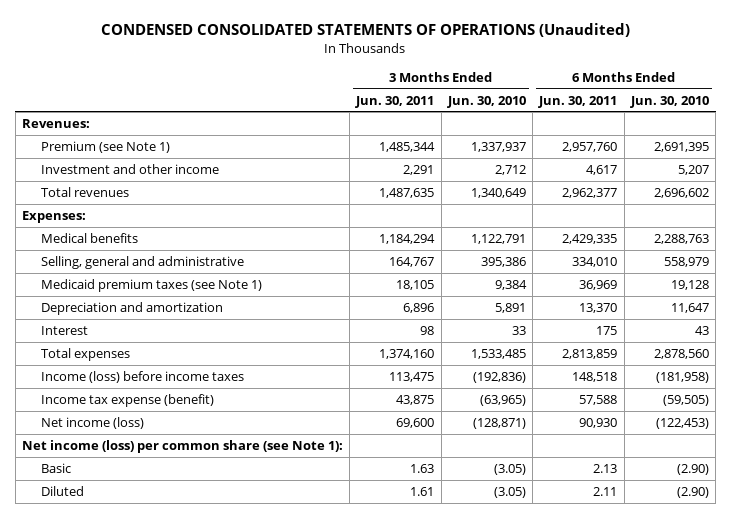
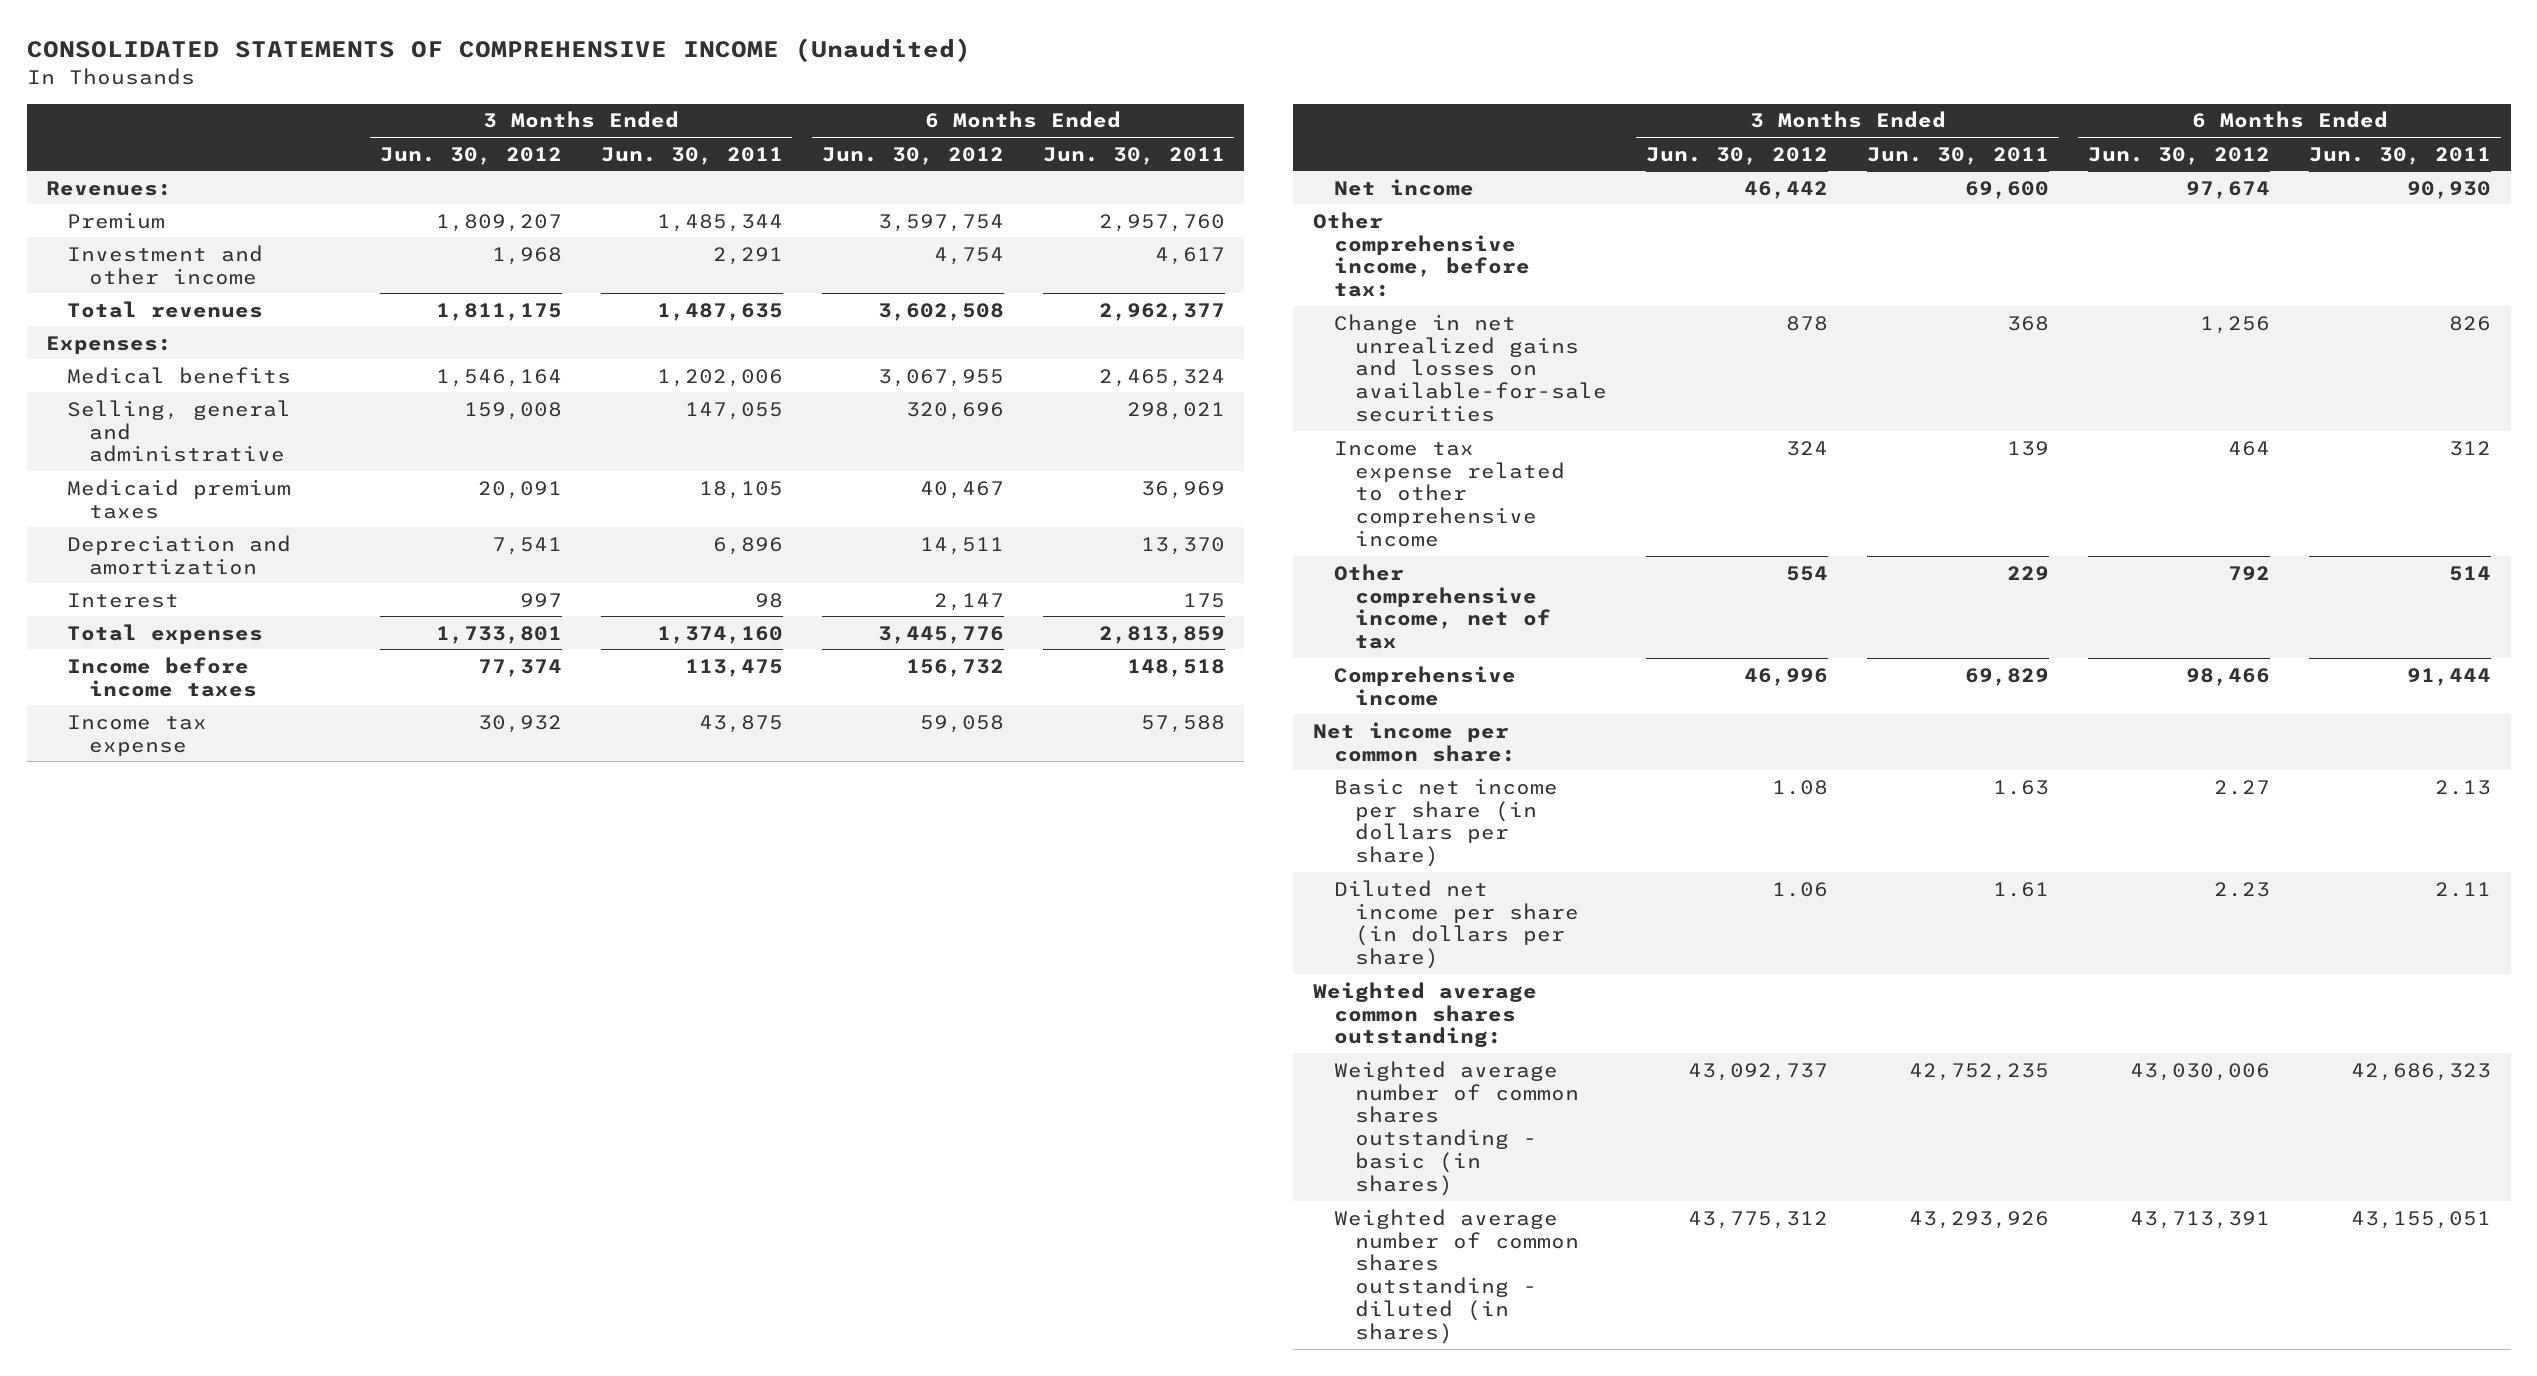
- CONDENSED CONSOLIDATED STATEMENTS OF OPERATIONS (Unaudited)
+ CONSOLIDATED STATEMENTS OF COMPREHENSIVE INCOME (Unaudited)
- | 3 Months Ended Jun. 30, 2011 | 3 Months Ended Jun. 30, 2010 | 6 Months Ended Jun. 30, 2011 | 6 Months Ended Jun. 30, 2010
+ | 3 Months Ended Jun. 30, 2012 | 3 Months Ended Jun. 30, 2011 | 6 Months Ended Jun. 30, 2012 | 6 Months Ended Jun. 30, 2011
- Premium (see Note 1) | 1,485,344 | 1,337,937 | 2,957,760 | 2,691,395
+ Premium | 1,809,207 | 1,485,344 | 3,597,754 | 2,957,760
- Medical benefits | 1,184,294 | 1,122,791 | 2,429,335 | 2,288,763
- Selling, general and administrative | 164,767 | 395,386 | 334,010 | 558,979
- Medicaid premium taxes (see Note 1) | 18,105 | 9,384 | 36,969 | 19,128
+ Medical benefits | 1,546,164 | 1,202,006 | 3,067,955 | 2,465,324
+ Selling, general and administrative | 159,008 | 147,055 | 320,696 | 298,021
+ Medicaid premium taxes | 20,091 | 18,105 | 40,467 | 36,969
- Income (loss) before income taxes | 113,475 | (192,836) | 148,518 | (181,958)
- Income tax expense (benefit) | 43,875 | (63,965) | 57,588 | (59,505)
- Net income (loss) | 69,600 | (128,871) | 90,930 | (122,453)
- Net income (loss) per common share (see Note 1):
- Basic | 1.63 | (3.05) | 2.13 | (2.90)
- Diluted | 1.61 | (3.05) | 2.11 | (2.90)
+ Income before income taxes | 77,374 | 113,475 | 156,732 | 148,518
+ Income tax expense | 30,932 | 43,875 | 59,058 | 57,588
+ Net income | 46,442 | 69,600 | 97,674 | 90,930
+ Other comprehensive income, before tax:
+ Change in net unrealized gains and losses on available-for-sale securities | 878 | 368 | 1,256 | 826
+ Income tax expense related to other comprehensive income | 324 | 139 | 464 | 312
+ Other comprehensive income, net of tax | 554 | 229 | 792 | 514
+ Comprehensive income | 46,996 | 69,829 | 98,466 | 91,444
+ Net income per common share:
+ Basic net income per share (in dollars per share) | 1.08 | 1.63 | 2.27 | 2.13
+ Diluted net income per share (in dollars per share) | 1.06 | 1.61 | 2.23 | 2.11
+ Weighted average common shares outstanding:
+ Weighted average number of common shares outstanding - basic (in shares) | 43,092,737 | 42,752,235 | 43,030,006 | 42,686,323
+ Weighted average number of common shares outstanding - diluted (in shares) | 43,775,312 | 43,293,926 | 43,713,391 | 43,155,051

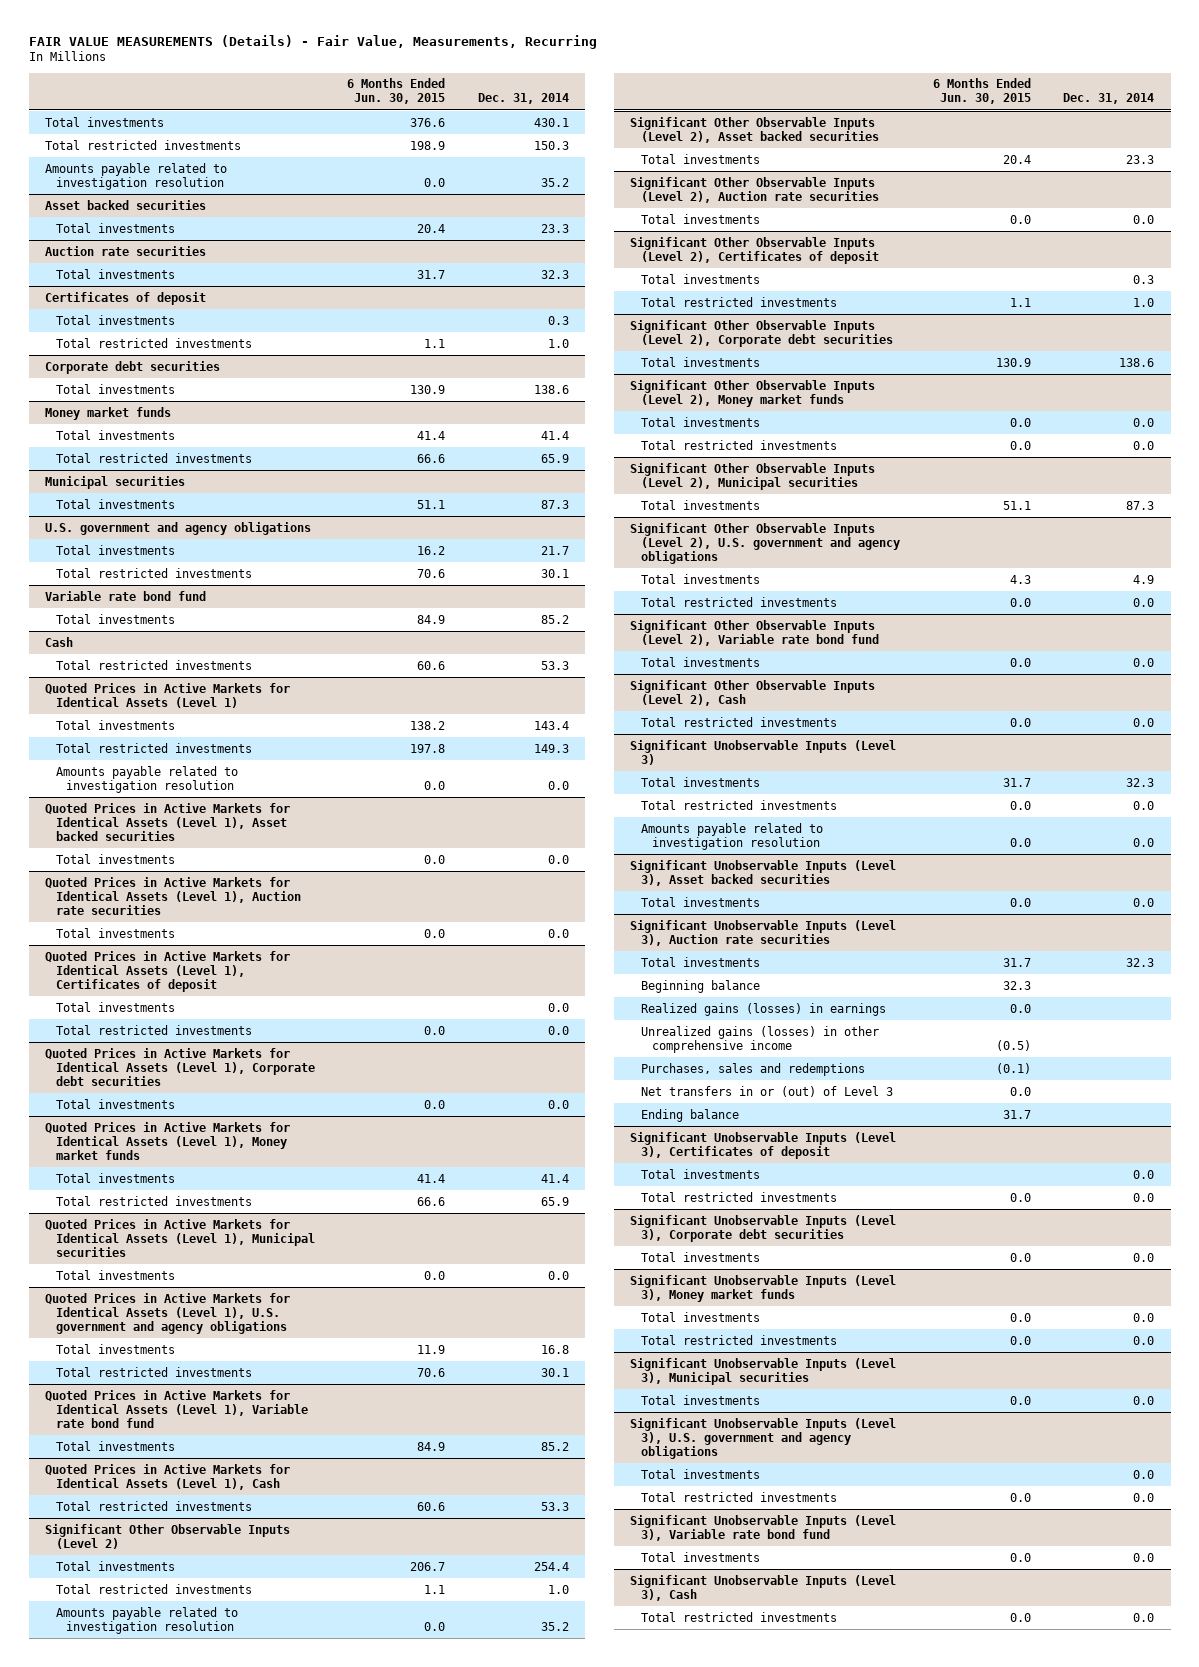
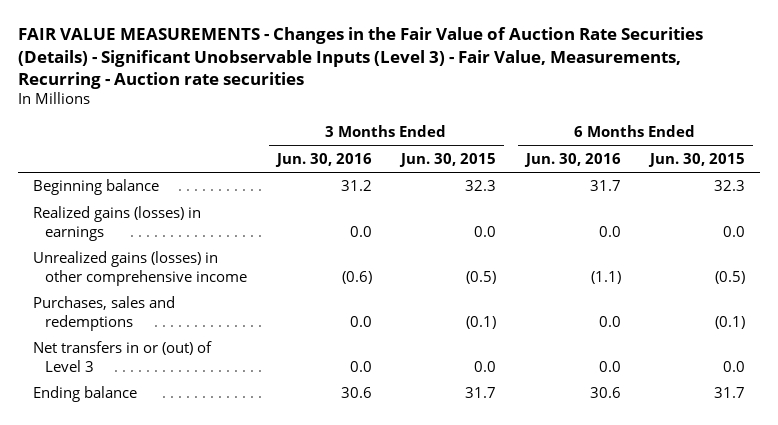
- FAIR VALUE MEASUREMENTS (Details) - Fair Value, Measurements, Recurring
+ FAIR VALUE MEASUREMENTS - Changes in the Fair Value of Auction Rate Securities (Details) - Significant Unobservable Inputs (Level 3) - Fair Value, Measurements, Recurring - Auction rate securities
- | 6 Months Ended Jun. 30, 2015 | Dec. 31, 2014
+ | 3 Months Ended Jun. 30, 2016 | 3 Months Ended Jun. 30, 2015 | 6 Months Ended Jun. 30, 2016 | 6 Months Ended Jun. 30, 2015
- Total investments | 376.6 | 430.1
- Total restricted investments | 198.9 | 150.3
- Amounts payable related to investigation resolution | 0.0 | 35.2
- Asset backed securities
- Total investments | 20.4 | 23.3
- Auction rate securities
- Total investments | 31.7 | 32.3
- Certificates of deposit
- Total investments | | 0.3
- Total restricted investments | 1.1 | 1.0
- Corporate debt securities
- Total investments | 130.9 | 138.6
- Money market funds
- Total investments | 41.4 | 41.4
- Total restricted investments | 66.6 | 65.9
- Municipal securities
- Total investments | 51.1 | 87.3
- U.S. government and agency obligations
- Total investments | 16.2 | 21.7
- Total restricted investments | 70.6 | 30.1
- Variable rate bond fund
- Total investments | 84.9 | 85.2
- Cash
- Total restricted investments | 60.6 | 53.3
- Quoted Prices in Active Markets for Identical Assets (Level 1)
- Total investments | 138.2 | 143.4
- Total restricted investments | 197.8 | 149.3
- Amounts payable related to investigation resolution | 0.0 | 0.0
- Quoted Prices in Active Markets for Identical Assets (Level 1), Asset backed securities
- Total investments | 0.0 | 0.0
- Quoted Prices in Active Markets for Identical Assets (Level 1), Auction rate securities
- Total investments | 0.0 | 0.0
- Quoted Prices in Active Markets for Identical Assets (Level 1), Certificates of deposit
- Total investments | | 0.0
- Total restricted investments | 0.0 | 0.0
- Quoted Prices in Active Markets for Identical Assets (Level 1), Corporate debt securities
- Total investments | 0.0 | 0.0
- Quoted Prices in Active Markets for Identical Assets (Level 1), Money market funds
- Total investments | 41.4 | 41.4
- Total restricted investments | 66.6 | 65.9
- Quoted Prices in Active Markets for Identical Assets (Level 1), Municipal securities
- Total investments | 0.0 | 0.0
- Quoted Prices in Active Markets for Identical Assets (Level 1), U.S. government and agency obligations
- Total investments | 11.9 | 16.8
- Total restricted investments | 70.6 | 30.1
- Quoted Prices in Active Markets for Identical Assets (Level 1), Variable rate bond fund
- Total investments | 84.9 | 85.2
- Quoted Prices in Active Markets for Identical Assets (Level 1), Cash
- Total restricted investments | 60.6 | 53.3
- Significant Other Observable Inputs (Level 2)
- Total investments | 206.7 | 254.4
- Total restricted investments | 1.1 | 1.0
- Amounts payable related to investigation resolution | 0.0 | 35.2
- Significant Other Observable Inputs (Level 2), Asset backed securities
- Total investments | 20.4 | 23.3
- Significant Other Observable Inputs (Level 2), Auction rate securities
- Total investments | 0.0 | 0.0
- Significant Other Observable Inputs (Level 2), Certificates of deposit
- Total investments | | 0.3
- Total restricted investments | 1.1 | 1.0
- Significant Other Observable Inputs (Level 2), Corporate debt securities
- Total investments | 130.9 | 138.6
- Significant Other Observable Inputs (Level 2), Money market funds
- Total investments | 0.0 | 0.0
- Total restricted investments | 0.0 | 0.0
- Significant Other Observable Inputs (Level 2), Municipal securities
- Total investments | 51.1 | 87.3
- Significant Other Observable Inputs (Level 2), U.S. government and agency obligations
- Total investments | 4.3 | 4.9
- Total restricted investments | 0.0 | 0.0
- Significant Other Observable Inputs (Level 2), Variable rate bond fund
- Total investments | 0.0 | 0.0
- Significant Other Observable Inputs (Level 2), Cash
- Total restricted investments | 0.0 | 0.0
- Significant Unobservable Inputs (Level 3)
- Total investments | 31.7 | 32.3
- Total restricted investments | 0.0 | 0.0
- Amounts payable related to investigation resolution | 0.0 | 0.0
- Significant Unobservable Inputs (Level 3), Asset backed securities
- Total investments | 0.0 | 0.0
- Significant Unobservable Inputs (Level 3), Auction rate securities
- Total investments | 31.7 | 32.3
- Significant Unobservable Inputs (Level 3), Certificates of deposit
- Total investments | | 0.0
- Total restricted investments | 0.0 | 0.0
- Significant Unobservable Inputs (Level 3), Corporate debt securities
- Total investments | 0.0 | 0.0
- Significant Unobservable Inputs (Level 3), Money market funds
- Total investments | 0.0 | 0.0
- Total restricted investments | 0.0 | 0.0
- Significant Unobservable Inputs (Level 3), Municipal securities
- Total investments | 0.0 | 0.0
- Significant Unobservable Inputs (Level 3), U.S. government and agency obligations
- Total investments | | 0.0
- Total restricted investments | 0.0 | 0.0
- Significant Unobservable Inputs (Level 3), Variable rate bond fund
- Total investments | 0.0 | 0.0
- Significant Unobservable Inputs (Level 3), Cash
- Total restricted investments | 0.0 | 0.0

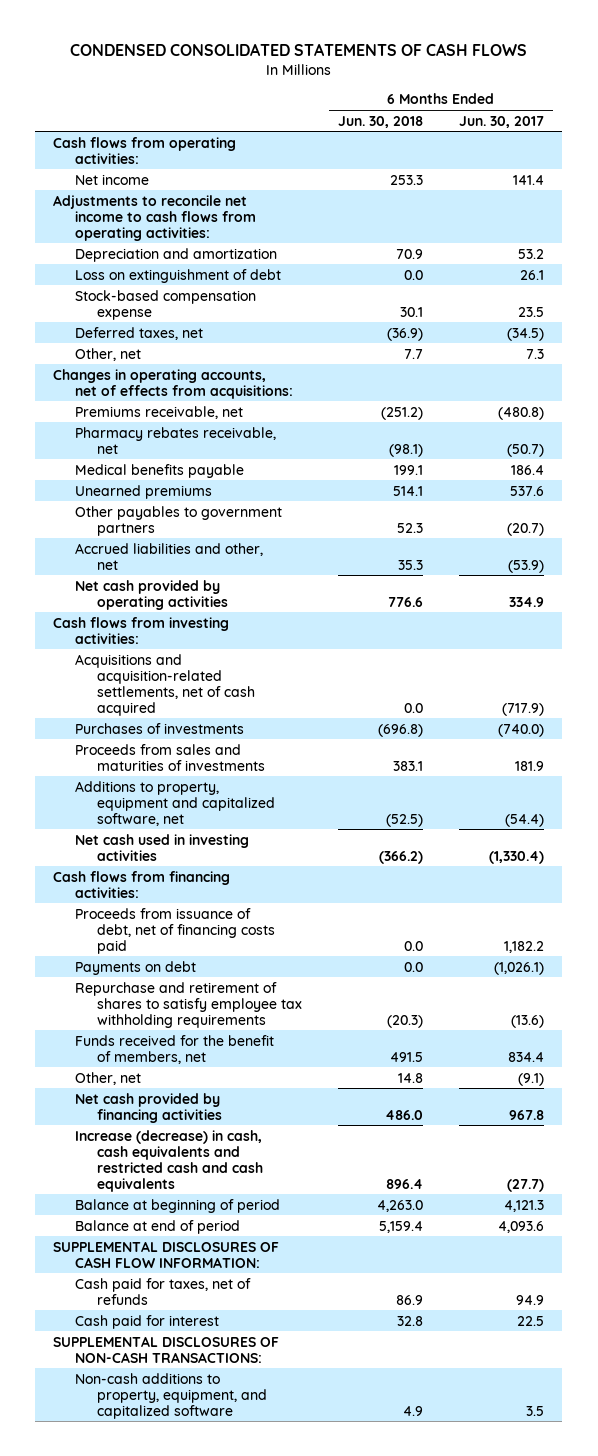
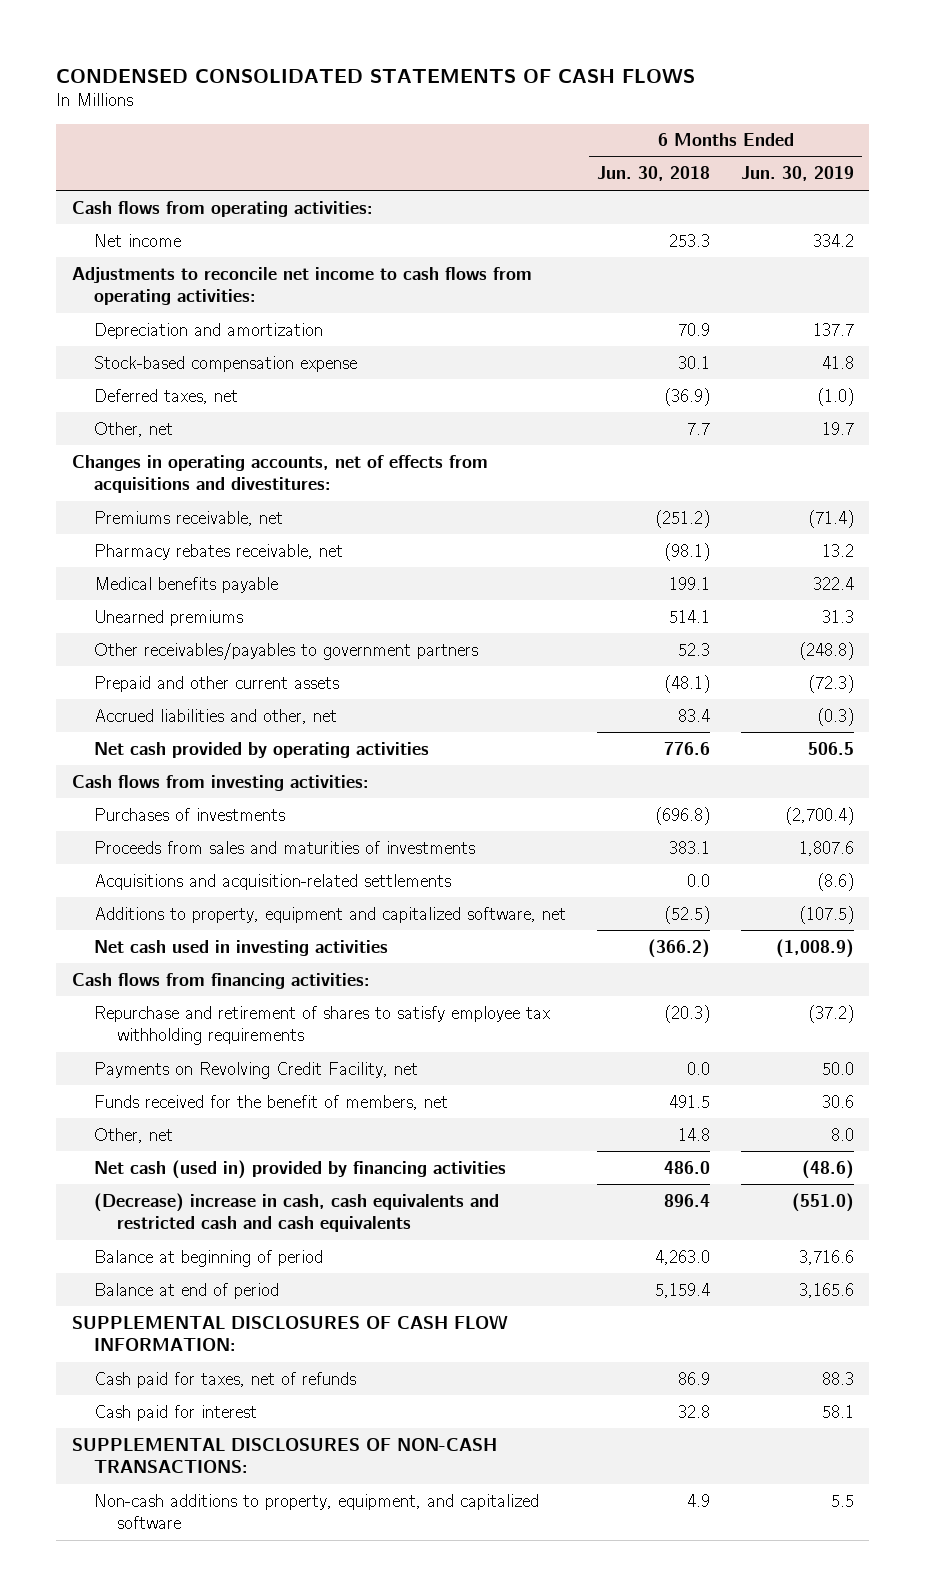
- | 6 Months Ended Jun. 30, 2018 | 6 Months Ended Jun. 30, 2017
+ | 6 Months Ended Jun. 30, 2018 | 6 Months Ended Jun. 30, 2019
- Loss on extinguishment of debt | 0.0 | 26.1
- Changes in operating accounts, net of effects from acquisitions:
+ Changes in operating accounts, net of effects from acquisitions and divestitures:
- Other payables to government partners | 52.3 | (20.7)
- Accrued liabilities and other, net | 35.3 | (53.9)
+ Other receivables/payables to government partners | 52.3 | (248.8)
+ Prepaid and other current assets | (48.1) | (72.3)
+ Accrued liabilities and other, net | 83.4 | (0.3)
- Acquisitions and acquisition-related settlements, net of cash acquired | 0.0 | (717.9)
+ Acquisitions and acquisition-related settlements | 0.0 | (8.6)
- Proceeds from issuance of debt, net of financing costs paid | 0.0 | 1,182.2
- Payments on debt | 0.0 | (1,026.1)
+ Payments on Revolving Credit Facility, net | 0.0 | 50.0
- Net cash provided by financing activities | 486.0 | 967.8
- Increase (decrease) in cash, cash equivalents and restricted cash and cash equivalents | 896.4 | (27.7)
+ Net cash (used in) provided by financing activities | 486.0 | (48.6)
+ (Decrease) increase in cash, cash equivalents and restricted cash and cash equivalents | 896.4 | (551.0)

